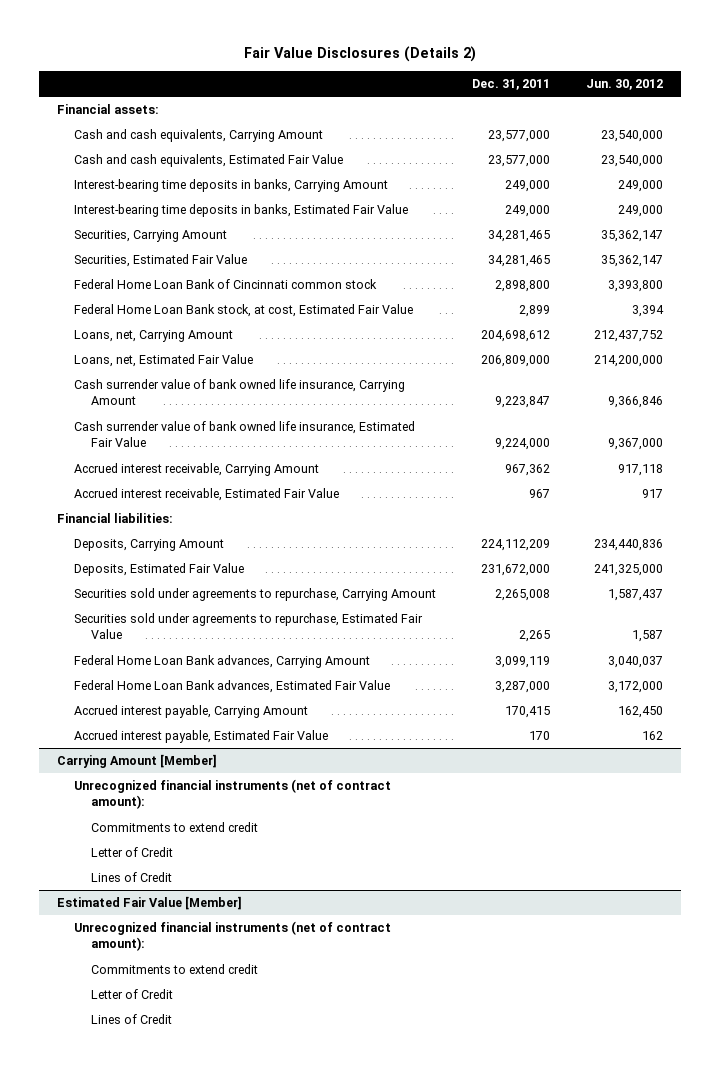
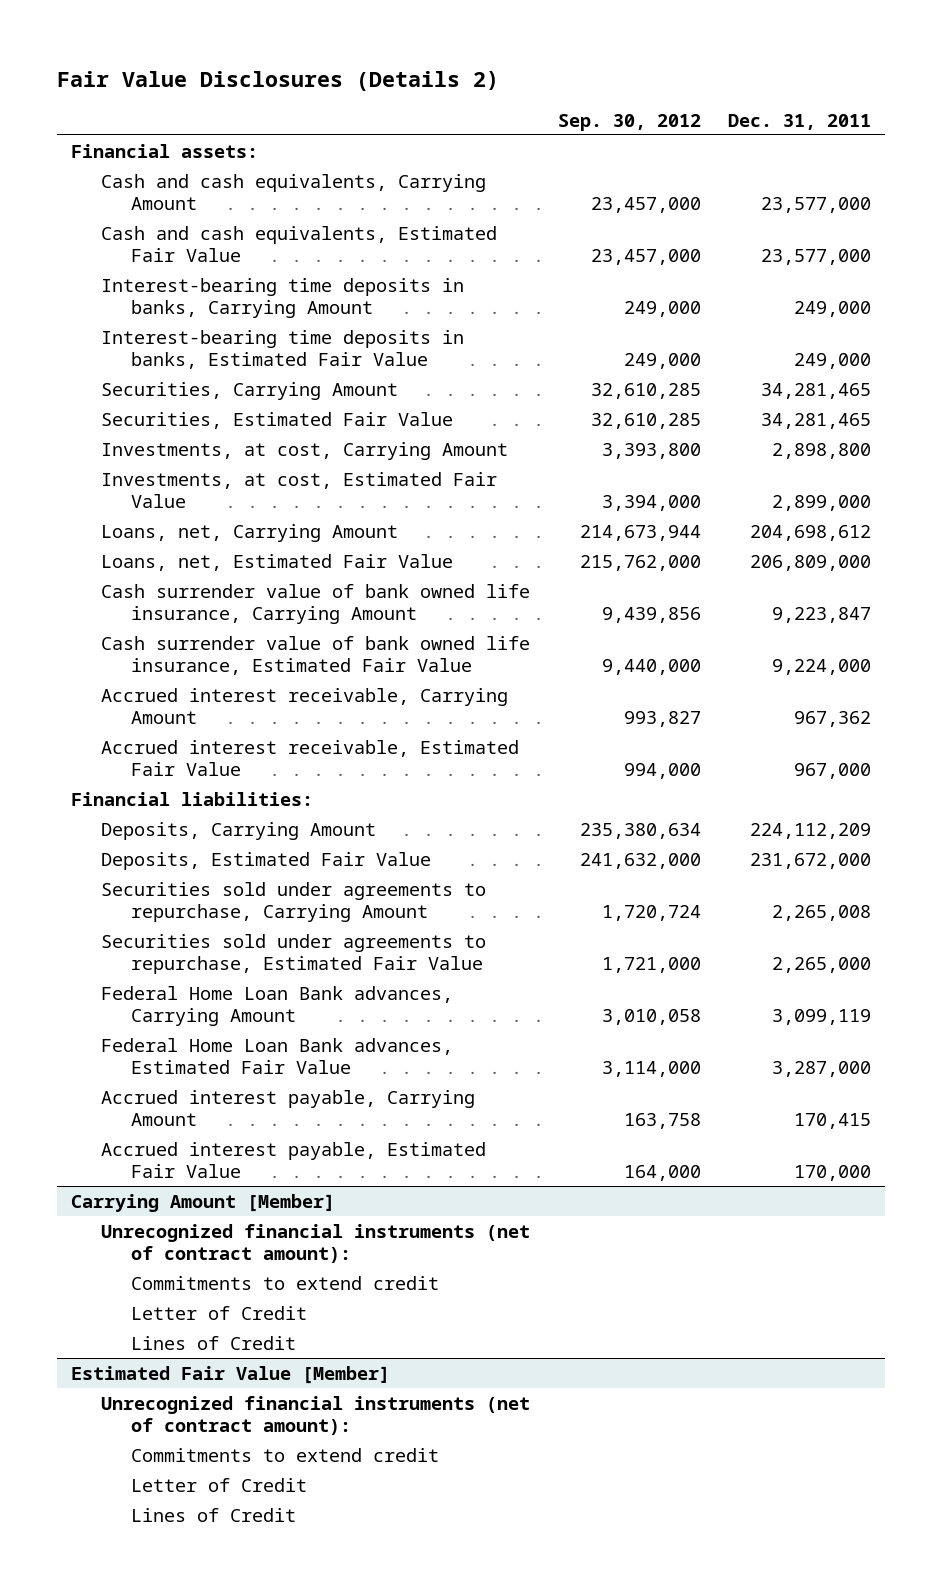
- | Dec. 31, 2011 | Jun. 30, 2012
+ | Sep. 30, 2012 | Dec. 31, 2011
- Federal Home Loan Bank of Cincinnati common stock | 2,898,800 | 3,393,800
- Federal Home Loan Bank stock, at cost, Estimated Fair Value | 2,899 | 3,394
+ Investments, at cost, Carrying Amount | 3,393,800 | 2,898,800
+ Investments, at cost, Estimated Fair Value | 3,394,000 | 2,899,000
- Accrued interest receivable, Estimated Fair Value | 967 | 917
+ Accrued interest receivable, Estimated Fair Value | 994,000 | 967,000
- Securities sold under agreements to repurchase, Estimated Fair Value | 2,265 | 1,587
+ Securities sold under agreements to repurchase, Estimated Fair Value | 1,721,000 | 2,265,000
- Accrued interest payable, Estimated Fair Value | 170 | 162
+ Accrued interest payable, Estimated Fair Value | 164,000 | 170,000

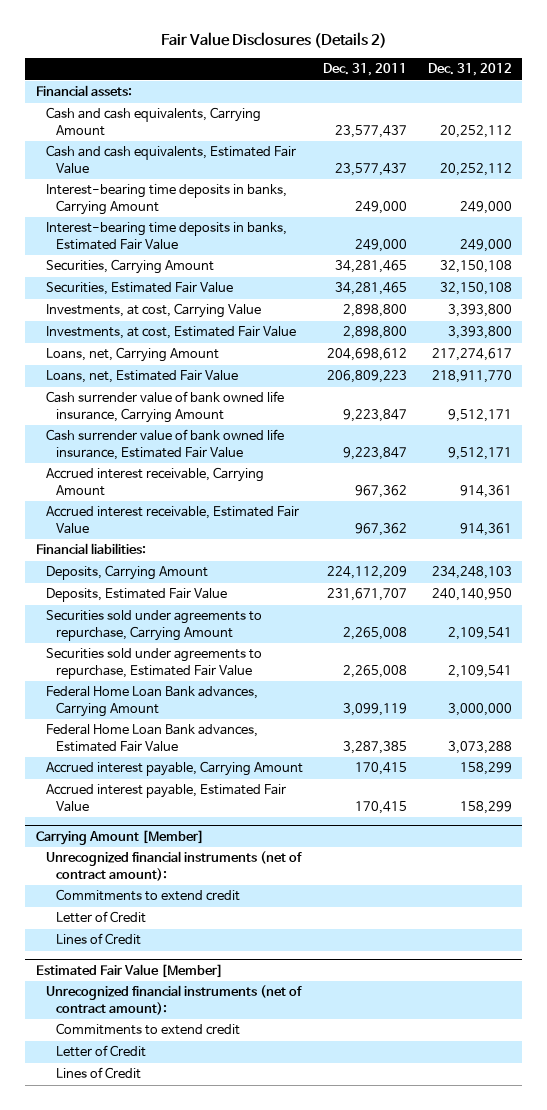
- | Sep. 30, 2012 | Dec. 31, 2011
+ | Dec. 31, 2011 | Dec. 31, 2012
- Cash and cash equivalents, Carrying Amount | 23,457,000 | 23,577,000
- Cash and cash equivalents, Estimated Fair Value | 23,457,000 | 23,577,000
+ Cash and cash equivalents, Carrying Amount | 23,577,437 | 20,252,112
+ Cash and cash equivalents, Estimated Fair Value | 23,577,437 | 20,252,112
- Investments, at cost, Carrying Amount | 3,393,800 | 2,898,800
- Investments, at cost, Estimated Fair Value | 3,394,000 | 2,899,000
+ Investments, at cost, Carrying Value | 2,898,800 | 3,393,800
+ Investments, at cost, Estimated Fair Value | 2,898,800 | 3,393,800
- Loans, net, Estimated Fair Value | 215,762,000 | 206,809,000
+ Loans, net, Estimated Fair Value | 206,809,223 | 218,911,770
- Cash surrender value of bank owned life insurance, Estimated Fair Value | 9,440,000 | 9,224,000
+ Cash surrender value of bank owned life insurance, Estimated Fair Value | 9,223,847 | 9,512,171
- Accrued interest receivable, Estimated Fair Value | 994,000 | 967,000
+ Accrued interest receivable, Estimated Fair Value | 967,362 | 914,361
- Deposits, Estimated Fair Value | 241,632,000 | 231,672,000
+ Deposits, Estimated Fair Value | 231,671,707 | 240,140,950
- Securities sold under agreements to repurchase, Estimated Fair Value | 1,721,000 | 2,265,000
+ Securities sold under agreements to repurchase, Estimated Fair Value | 2,265,008 | 2,109,541
- Federal Home Loan Bank advances, Estimated Fair Value | 3,114,000 | 3,287,000
+ Federal Home Loan Bank advances, Estimated Fair Value | 3,287,385 | 3,073,288
- Accrued interest payable, Estimated Fair Value | 164,000 | 170,000
+ Accrued interest payable, Estimated Fair Value | 170,415 | 158,299

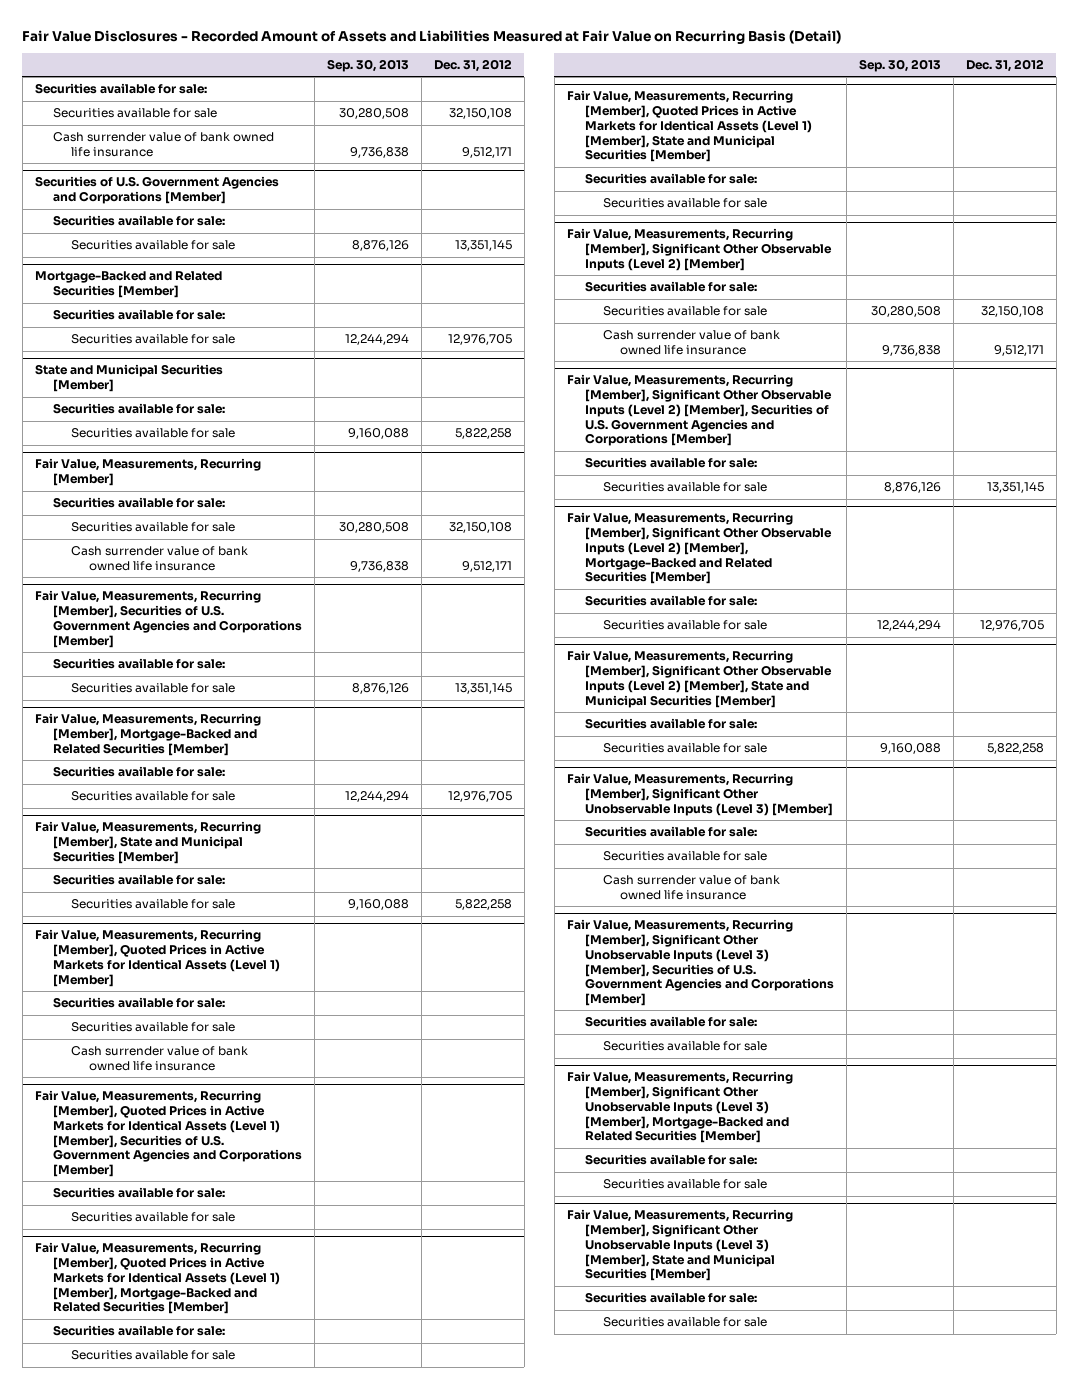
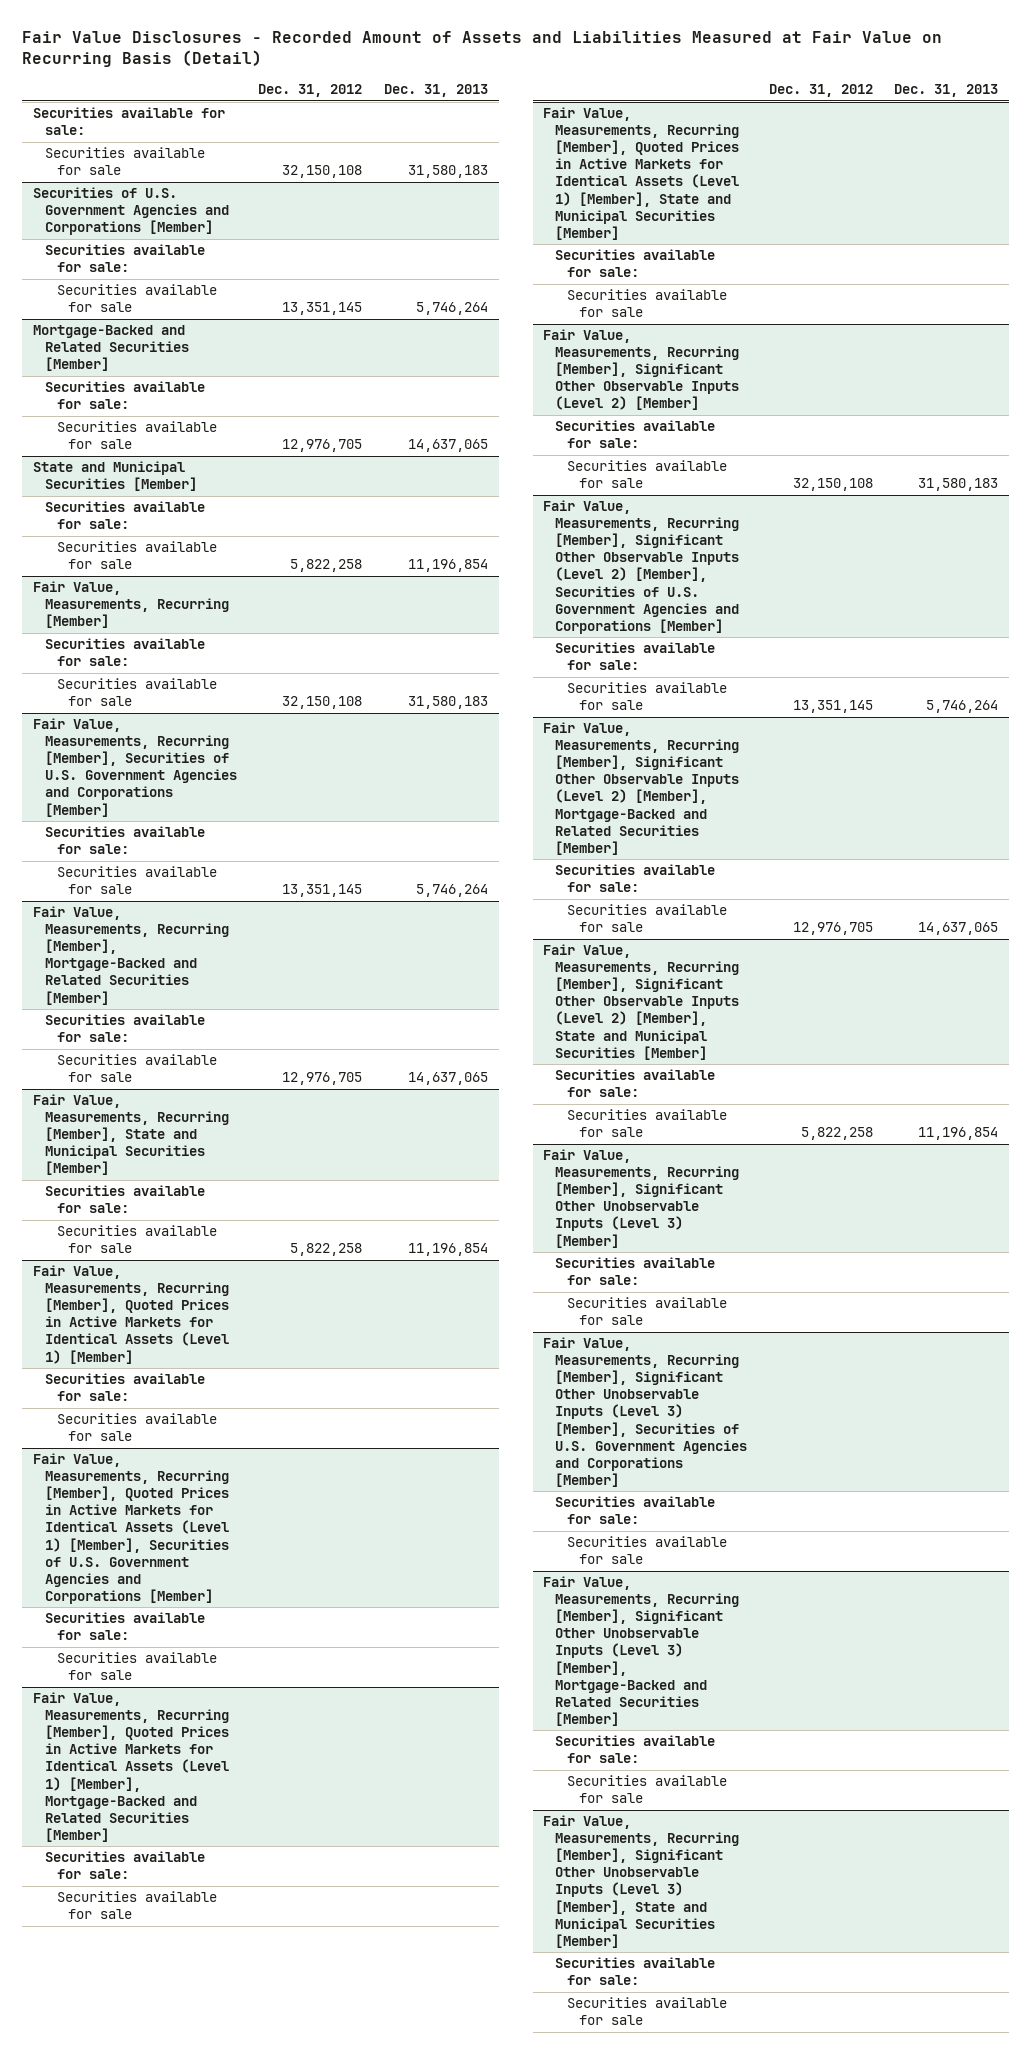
- | Sep. 30, 2013 | Dec. 31, 2012
+ | Dec. 31, 2012 | Dec. 31, 2013
- Cash surrender value of bank owned life insurance | 9,736,838 | 9,512,171
@ Fair Value, Measurements, Recurring [Member]
- Cash surrender value of bank owned life insurance | 9,736,838 | 9,512,171
@ Fair Value, Measurements, Recurring [Member], Quoted Prices in Active Markets for Identical Assets (Level 1) [Member]
- Cash surrender value of bank owned life insurance
@ Fair Value, Measurements, Recurring [Member], Significant Other Observable Inputs (Level 2) [Member]
- Cash surrender value of bank owned life insurance | 9,736,838 | 9,512,171
@ Fair Value, Measurements, Recurring [Member], Significant Other Unobservable Inputs (Level 3) [Member]
- Cash surrender value of bank owned life insurance

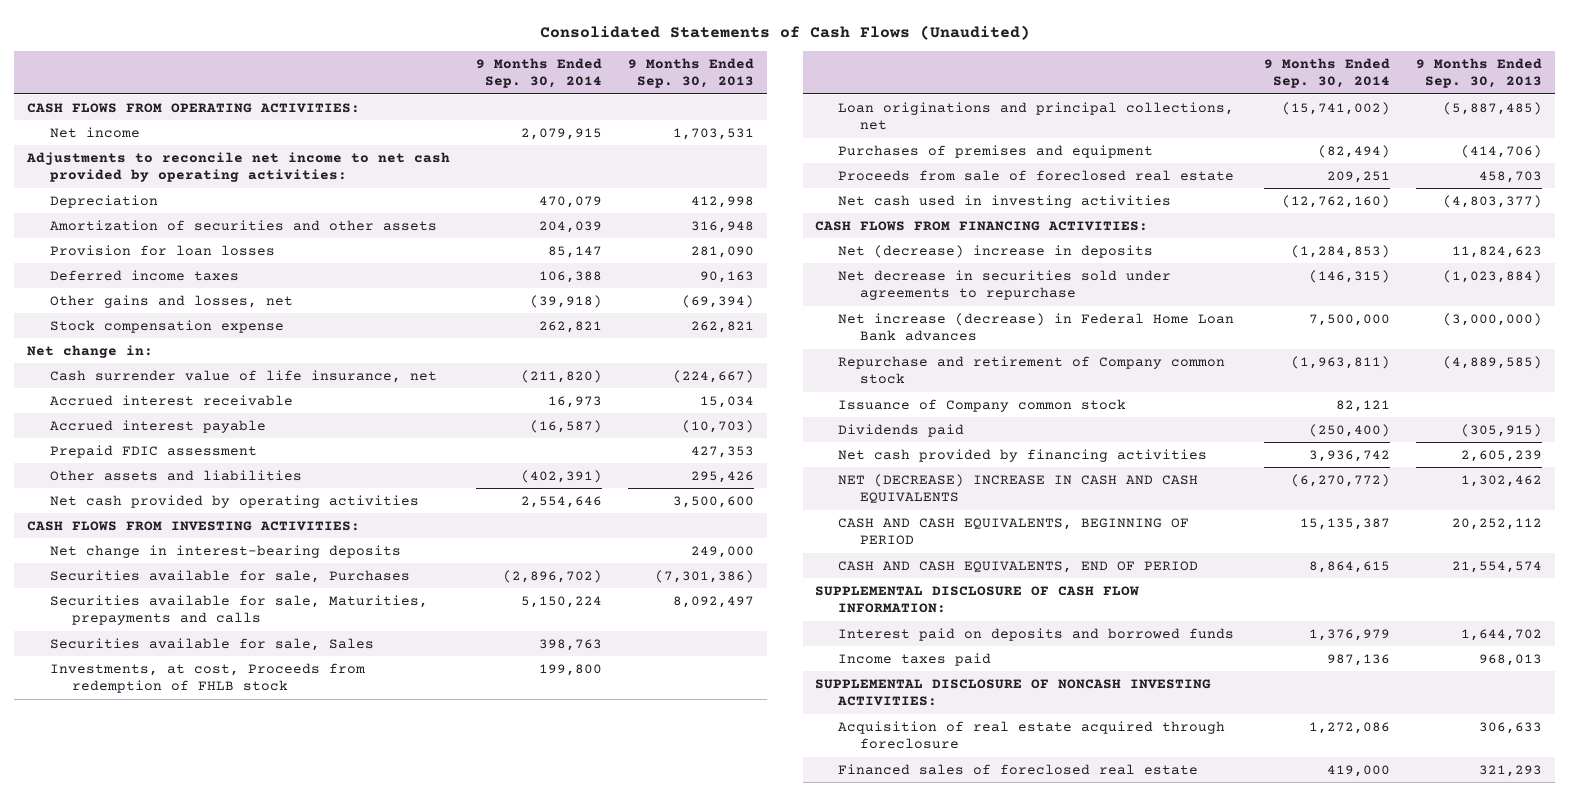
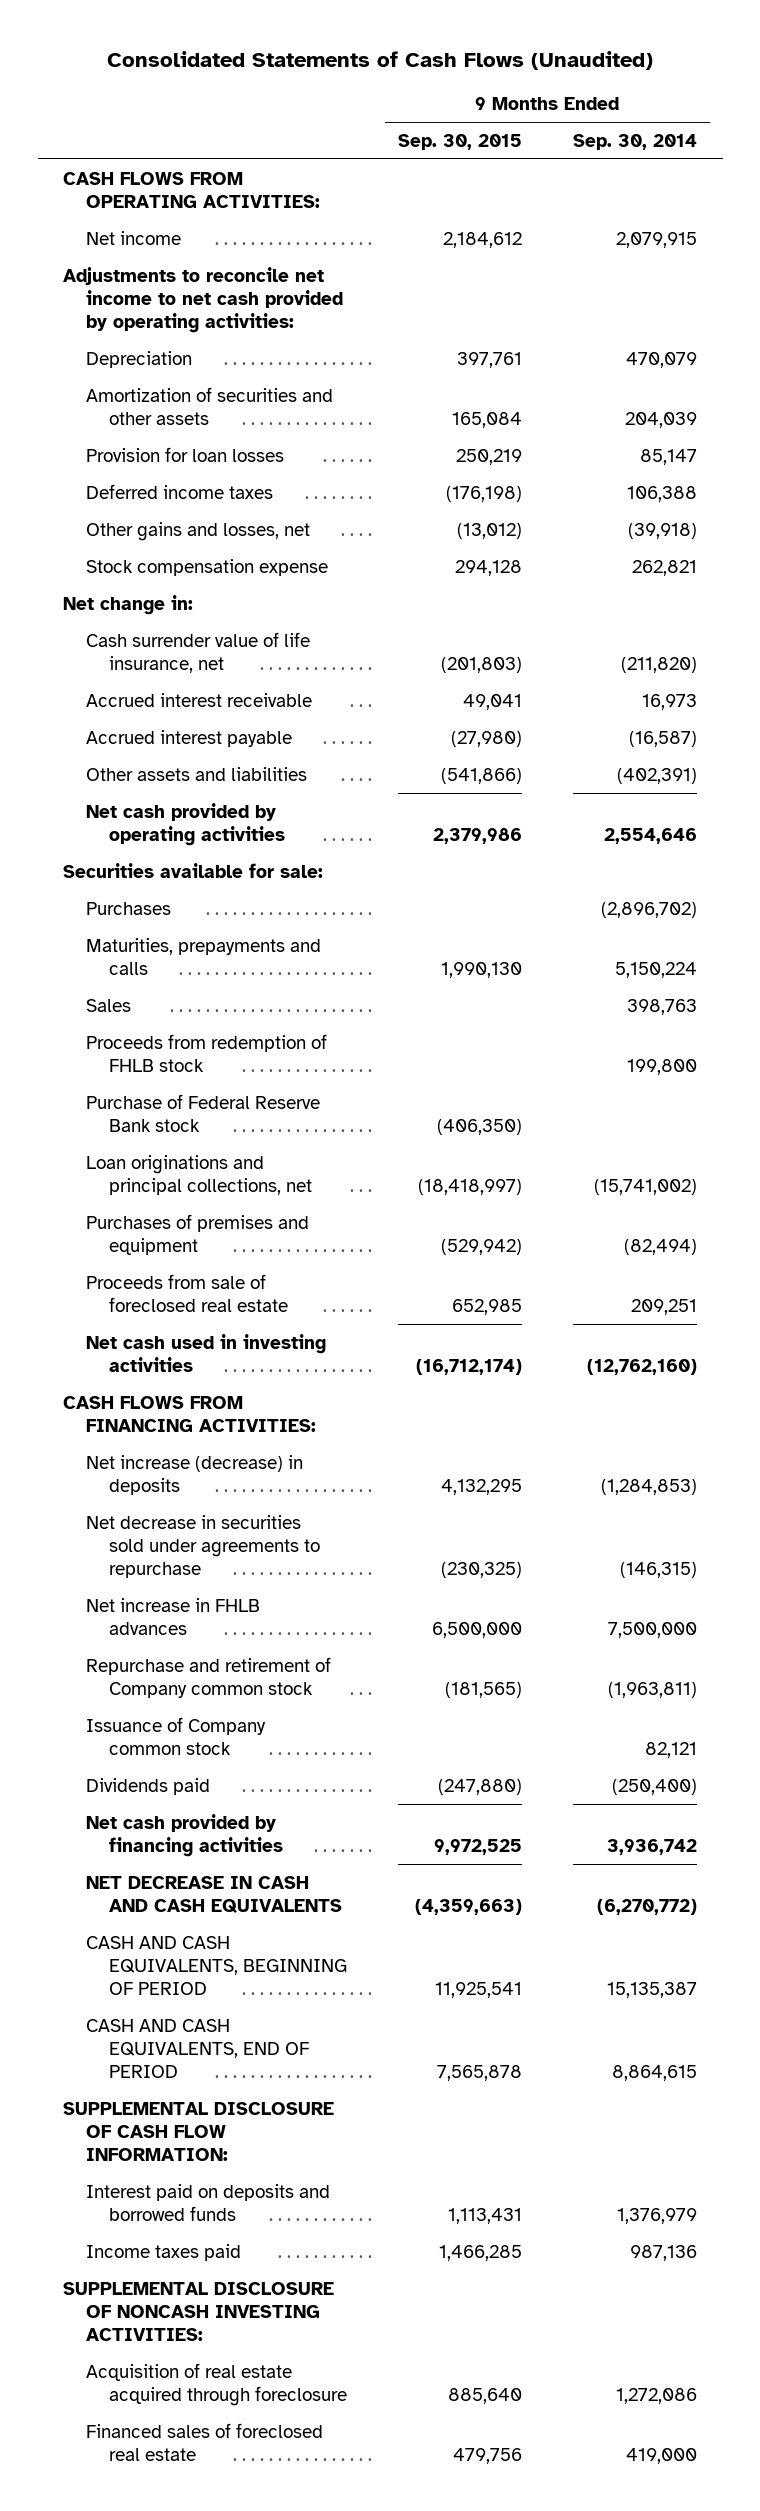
- | 9 Months Ended Sep. 30, 2014 | 9 Months Ended Sep. 30, 2013
+ | 9 Months Ended Sep. 30, 2015 | 9 Months Ended Sep. 30, 2014
- Prepaid FDIC assessment | | 427,353
- CASH FLOWS FROM INVESTING ACTIVITIES:
- Net change in interest-bearing deposits | | 249,000
- Securities available for sale, Purchases | (2,896,702) | (7,301,386)
- Securities available for sale, Maturities, prepayments and calls | 5,150,224 | 8,092,497
- Securities available for sale, Sales | 398,763 |
- Investments, at cost, Proceeds from redemption of FHLB stock | 199,800 |
+ Securities available for sale:
+ Purchases | | (2,896,702)
+ Maturities, prepayments and calls | 1,990,130 | 5,150,224
+ Sales | | 398,763
+ Proceeds from redemption of FHLB stock | | 199,800
+ Purchase of Federal Reserve Bank stock | (406,350) |
- Net (decrease) increase in deposits | (1,284,853) | 11,824,623
+ Net increase (decrease) in deposits | 4,132,295 | (1,284,853)
- Net increase (decrease) in Federal Home Loan Bank advances | 7,500,000 | (3,000,000)
+ Net increase in FHLB advances | 6,500,000 | 7,500,000
- NET (DECREASE) INCREASE IN CASH AND CASH EQUIVALENTS | (6,270,772) | 1,302,462
+ NET DECREASE IN CASH AND CASH EQUIVALENTS | (4,359,663) | (6,270,772)

